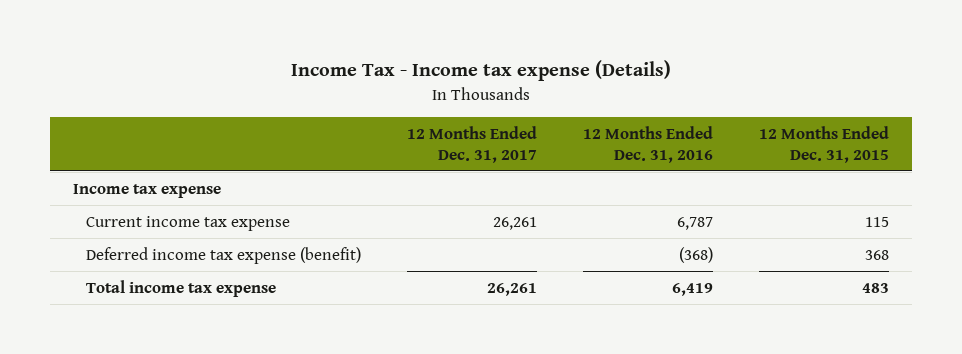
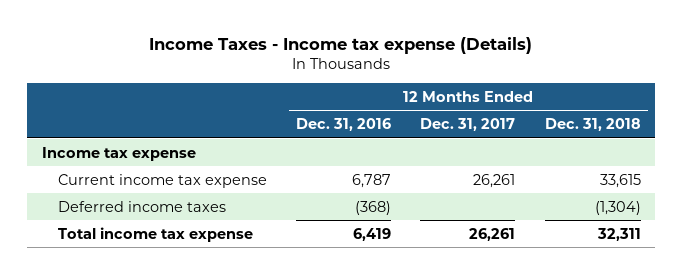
- Income Tax - Income tax expense (Details)
+ Income Taxes - Income tax expense (Details)
- | 12 Months Ended Dec. 31, 2017 | 12 Months Ended Dec. 31, 2016 | 12 Months Ended Dec. 31, 2015
+ | 12 Months Ended Dec. 31, 2016 | 12 Months Ended Dec. 31, 2017 | 12 Months Ended Dec. 31, 2018
- Deferred income tax expense (benefit) | | (368) | 368
+ Deferred income taxes | (368) | | (1,304)

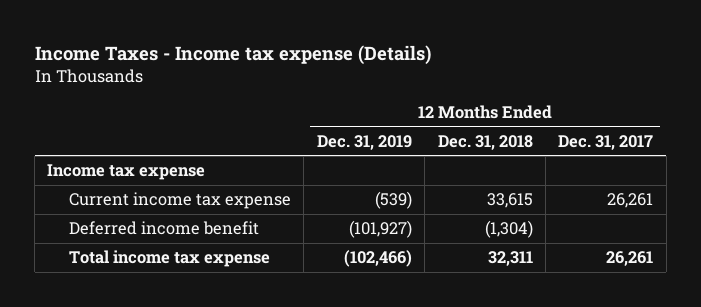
- | 12 Months Ended Dec. 31, 2016 | 12 Months Ended Dec. 31, 2017 | 12 Months Ended Dec. 31, 2018
+ | 12 Months Ended Dec. 31, 2019 | 12 Months Ended Dec. 31, 2018 | 12 Months Ended Dec. 31, 2017
- Deferred income taxes | (368) | | (1,304)
+ Deferred income benefit | (101,927) | (1,304) |

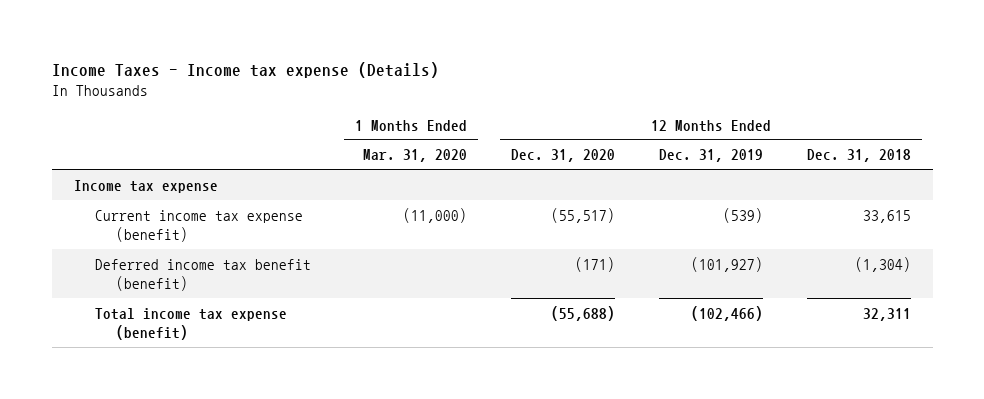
- | 12 Months Ended Dec. 31, 2019 | 12 Months Ended Dec. 31, 2018 | 12 Months Ended Dec. 31, 2017
+ | 1 Months Ended Mar. 31, 2020 | 12 Months Ended Dec. 31, 2020 | 12 Months Ended Dec. 31, 2019 | 12 Months Ended Dec. 31, 2018
- Current income tax expense | (539) | 33,615 | 26,261
- Deferred income benefit | (101,927) | (1,304) |
- Total income tax expense | (102,466) | 32,311 | 26,261
+ Current income tax expense (benefit) | (11,000) | (55,517) | (539) | 33,615
+ Deferred income tax benefit (benefit) | | (171) | (101,927) | (1,304)
+ Total income tax expense (benefit) | | (55,688) | (102,466) | 32,311

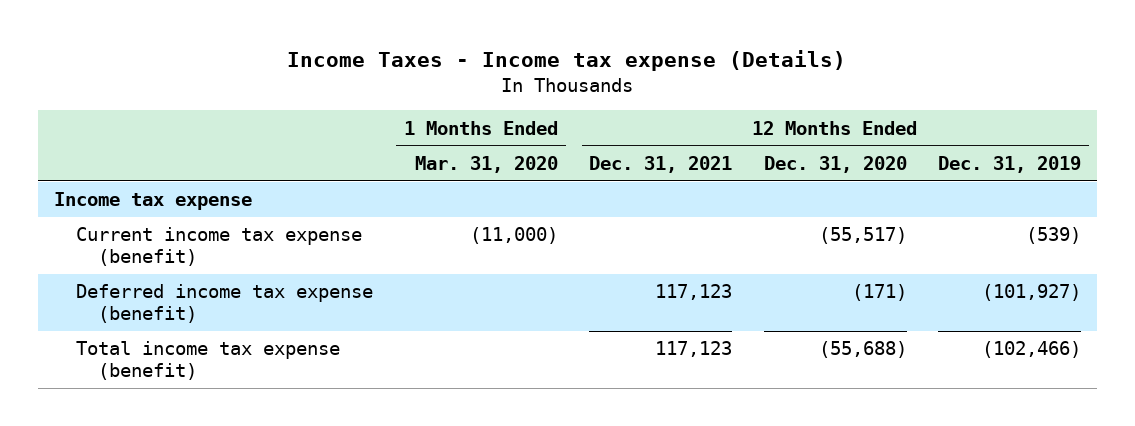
- | 1 Months Ended Mar. 31, 2020 | 12 Months Ended Dec. 31, 2020 | 12 Months Ended Dec. 31, 2019 | 12 Months Ended Dec. 31, 2018
+ | 1 Months Ended Mar. 31, 2020 | 12 Months Ended Dec. 31, 2021 | 12 Months Ended Dec. 31, 2020 | 12 Months Ended Dec. 31, 2019
- Deferred income tax benefit (benefit) | | (171) | (101,927) | (1,304)
+ Deferred income tax expense (benefit) | | 117,123 | (171) | (101,927)

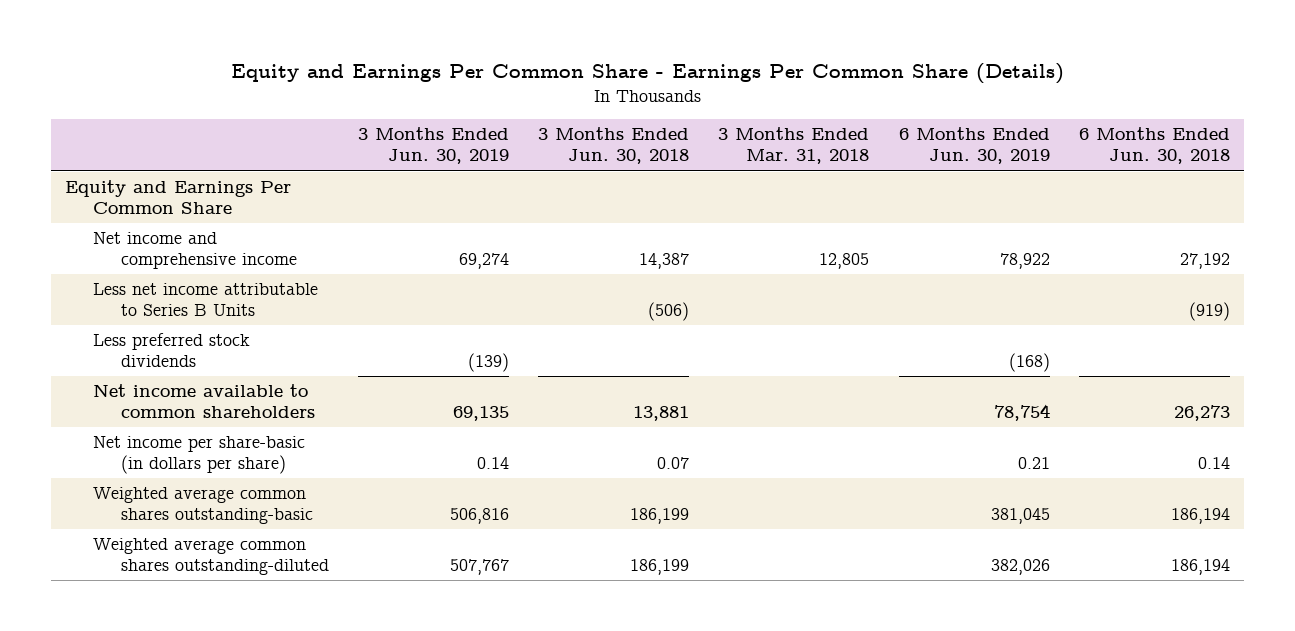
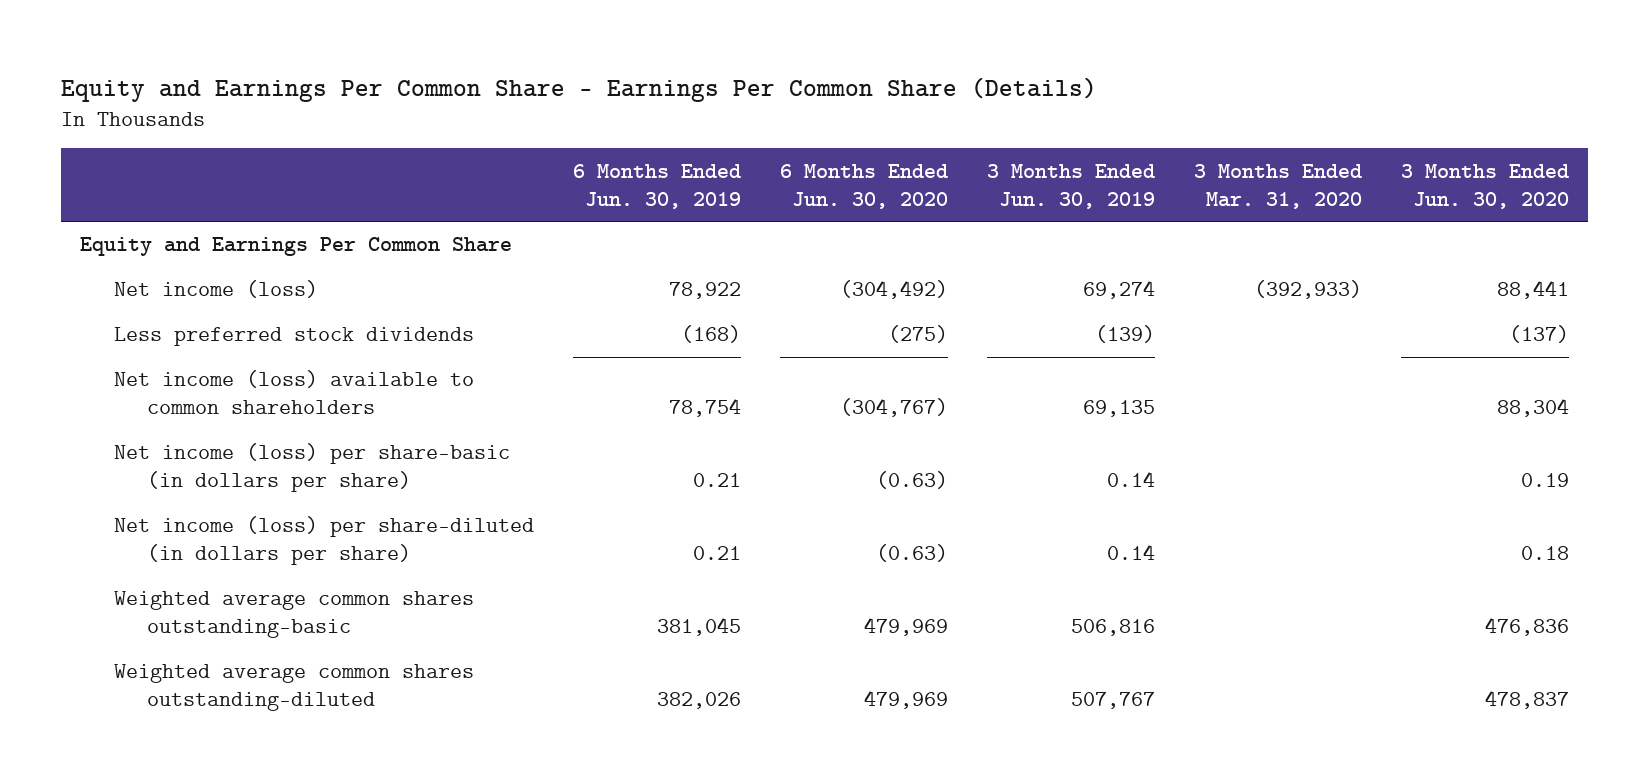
- | 3 Months Ended Jun. 30, 2019 | 3 Months Ended Jun. 30, 2018 | 3 Months Ended Mar. 31, 2018 | 6 Months Ended Jun. 30, 2019 | 6 Months Ended Jun. 30, 2018
+ | 6 Months Ended Jun. 30, 2019 | 6 Months Ended Jun. 30, 2020 | 3 Months Ended Jun. 30, 2019 | 3 Months Ended Mar. 31, 2020 | 3 Months Ended Jun. 30, 2020
- Net income and comprehensive income | 69,274 | 14,387 | 12,805 | 78,922 | 27,192
- Less net income attributable to Series B Units | | (506) | | | (919)
+ Net income (loss) | 78,922 | (304,492) | 69,274 | (392,933) | 88,441
- Net income available to common shareholders | 69,135 | 13,881 | | 78,754 | 26,273
- Net income per share-basic (in dollars per share) | 0.14 | 0.07 | | 0.21 | 0.14
+ Net income (loss) available to common shareholders | 78,754 | (304,767) | 69,135 | | 88,304
+ Net income (loss) per share-basic (in dollars per share) | 0.21 | (0.63) | 0.14 | | 0.19
+ Net income (loss) per share-diluted (in dollars per share) | 0.21 | (0.63) | 0.14 | | 0.18

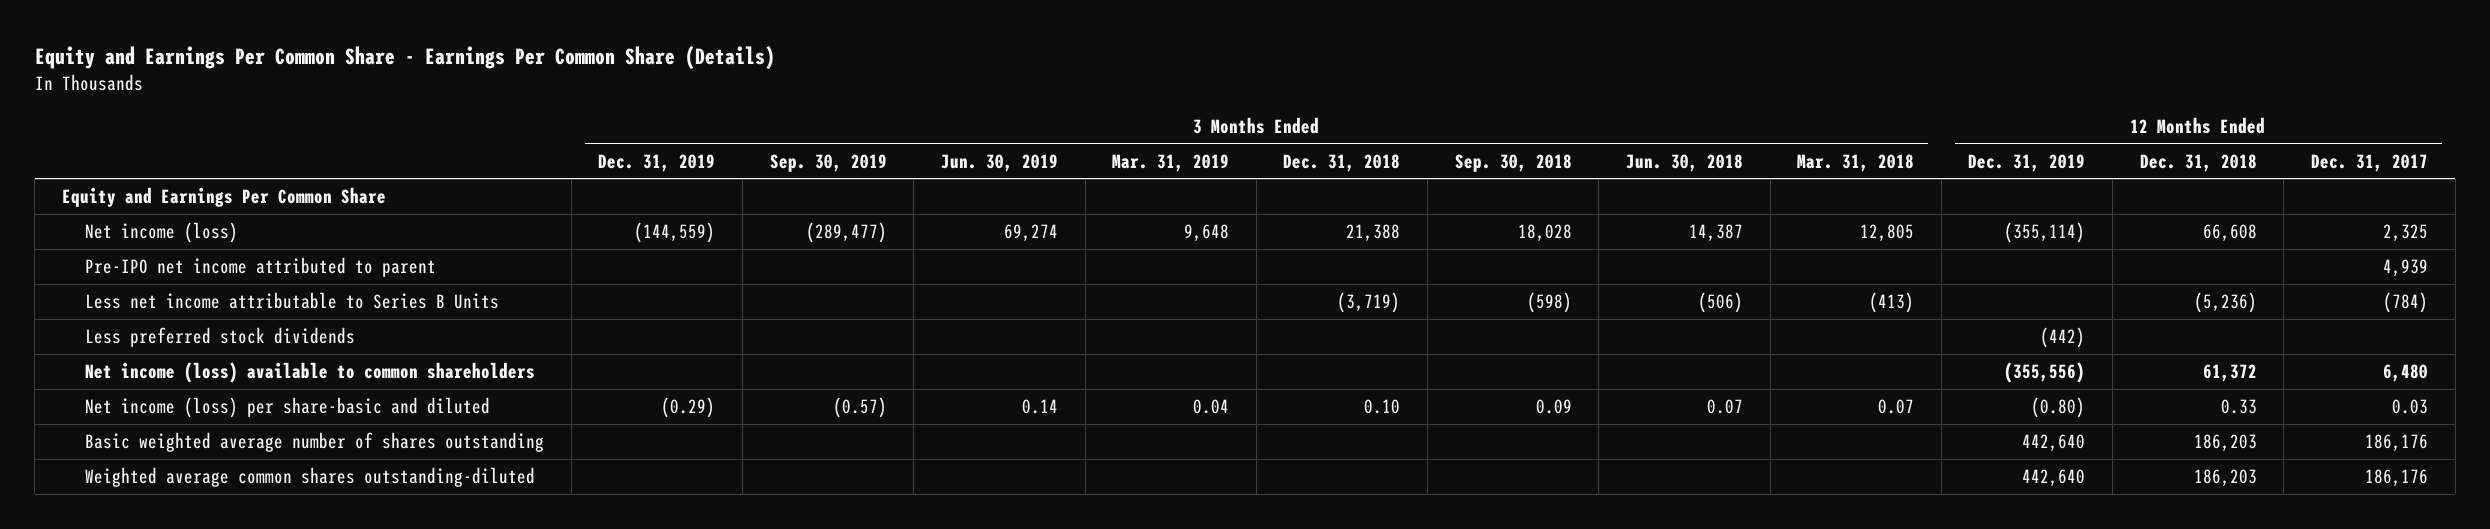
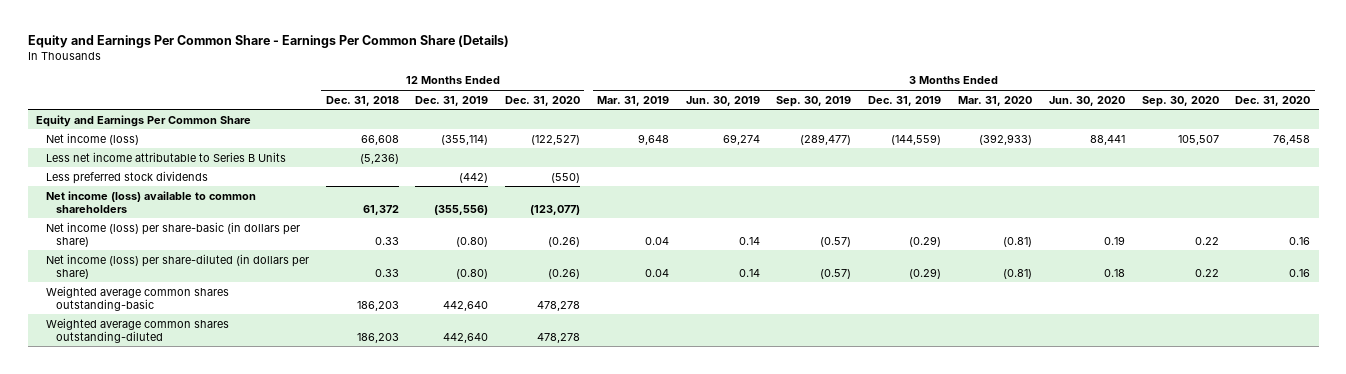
- | 3 Months Ended Dec. 31, 2019 | 3 Months Ended Sep. 30, 2019 | 3 Months Ended Jun. 30, 2019 | 3 Months Ended Mar. 31, 2019 | 3 Months Ended Dec. 31, 2018 | 3 Months Ended Sep. 30, 2018 | 3 Months Ended Jun. 30, 2018 | 3 Months Ended Mar. 31, 2018 | 12 Months Ended Dec. 31, 2019 | 12 Months Ended Dec. 31, 2018 | 12 Months Ended Dec. 31, 2017
+ | 12 Months Ended Dec. 31, 2018 | 12 Months Ended Dec. 31, 2019 | 12 Months Ended Dec. 31, 2020 | 3 Months Ended Mar. 31, 2019 | 3 Months Ended Jun. 30, 2019 | 3 Months Ended Sep. 30, 2019 | 3 Months Ended Dec. 31, 2019 | 3 Months Ended Mar. 31, 2020 | 3 Months Ended Jun. 30, 2020 | 3 Months Ended Sep. 30, 2020 | 3 Months Ended Dec. 31, 2020
- Pre-IPO net income attributed to parent | | | | | | | | | | | 4,939
- Net income (loss) per share-basic and diluted | (0.29) | (0.57) | 0.14 | 0.04 | 0.10 | 0.09 | 0.07 | 0.07 | (0.80) | 0.33 | 0.03
- Basic weighted average number of shares outstanding | | | | | | | | | 442,640 | 186,203 | 186,176
+ Net income (loss) per share-basic (in dollars per share) | 0.33 | (0.80) | (0.26) | 0.04 | 0.14 | (0.57) | (0.29) | (0.81) | 0.19 | 0.22 | 0.16
+ Net income (loss) per share-diluted (in dollars per share) | 0.33 | (0.80) | (0.26) | 0.04 | 0.14 | (0.57) | (0.29) | (0.81) | 0.18 | 0.22 | 0.16
+ Weighted average common shares outstanding-basic | 186,203 | 442,640 | 478,278 | | | | | | | |

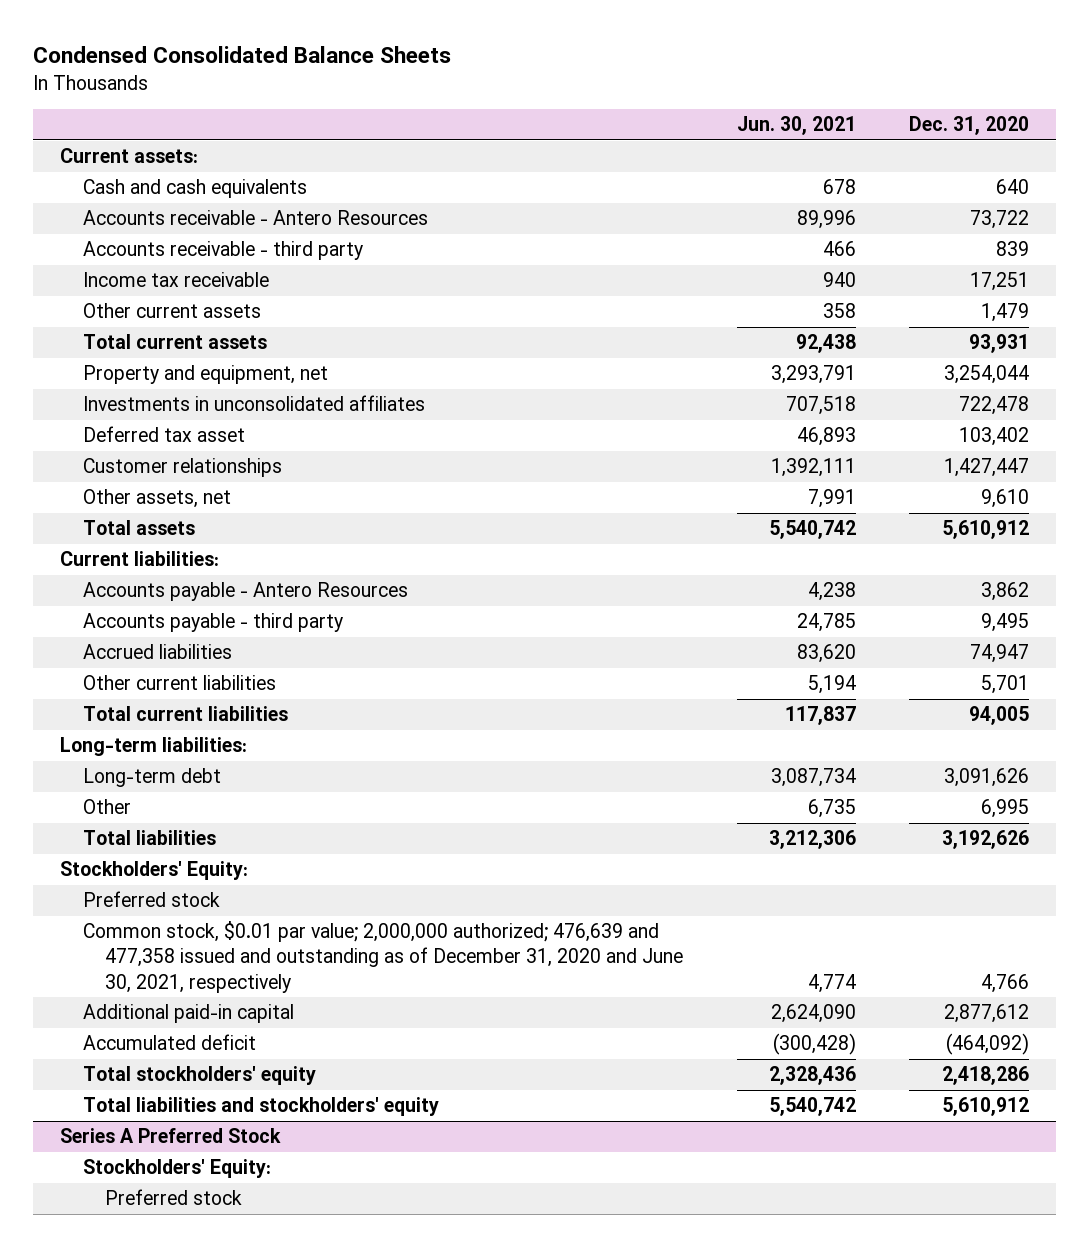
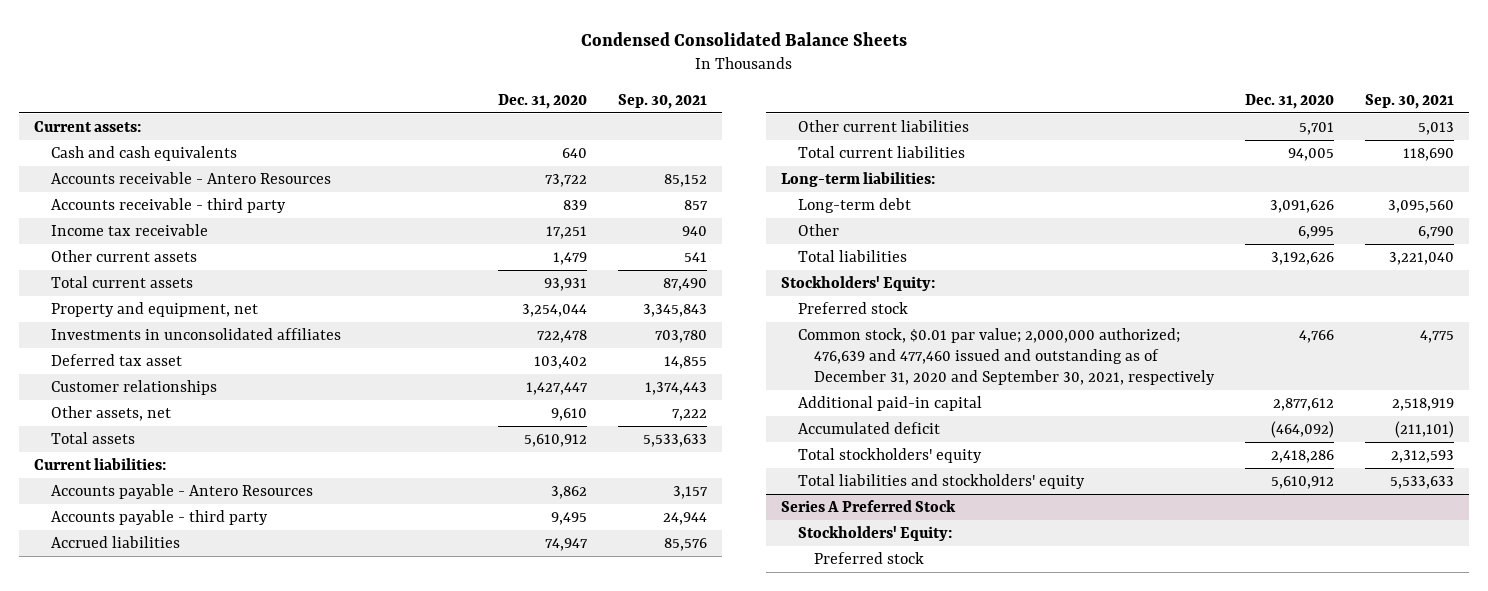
- | Jun. 30, 2021 | Dec. 31, 2020
+ | Dec. 31, 2020 | Sep. 30, 2021
- Common stock, $0.01 par value; 2,000,000 authorized; 476,639 and 477,358 issued and outstanding as of December 31, 2020 and June 30, 2021, respectively | 4,774 | 4,766
+ Common stock, $0.01 par value; 2,000,000 authorized; 476,639 and 477,460 issued and outstanding as of December 31, 2020 and September 30, 2021, respectively | 4,766 | 4,775

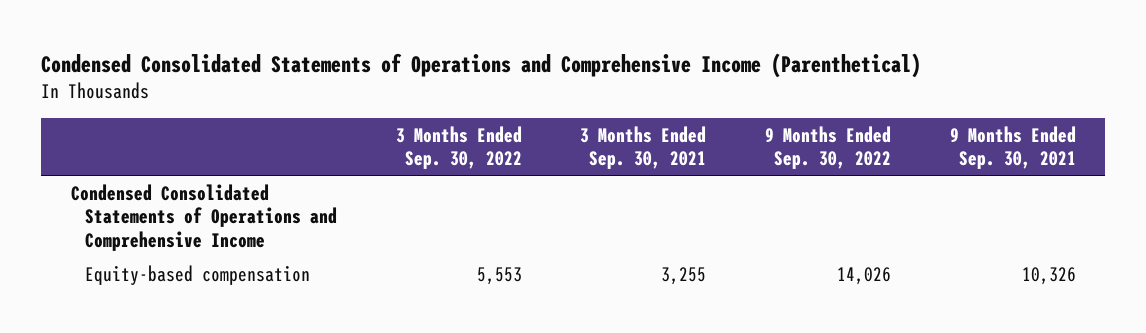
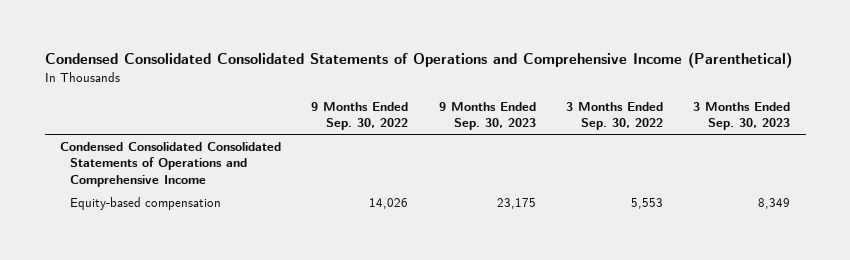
- Condensed Consolidated Statements of Operations and Comprehensive Income (Parenthetical)
+ Condensed Consolidated Consolidated Statements of Operations and Comprehensive Income (Parenthetical)
- | 3 Months Ended Sep. 30, 2022 | 3 Months Ended Sep. 30, 2021 | 9 Months Ended Sep. 30, 2022 | 9 Months Ended Sep. 30, 2021
+ | 9 Months Ended Sep. 30, 2022 | 9 Months Ended Sep. 30, 2023 | 3 Months Ended Sep. 30, 2022 | 3 Months Ended Sep. 30, 2023
- Condensed Consolidated Statements of Operations and Comprehensive Income
+ Condensed Consolidated Consolidated Statements of Operations and Comprehensive Income

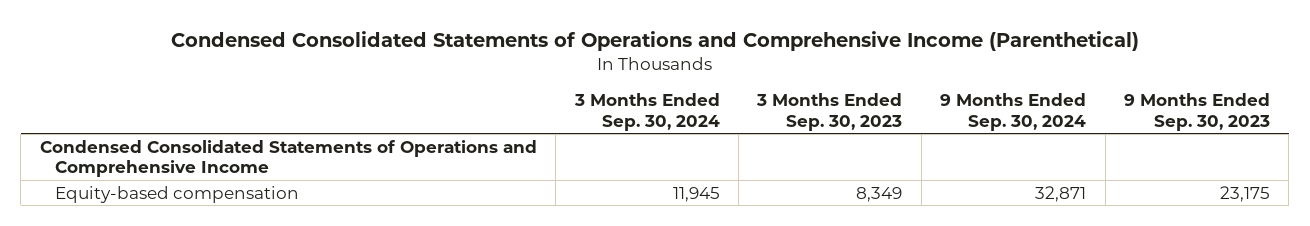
- Condensed Consolidated Consolidated Statements of Operations and Comprehensive Income (Parenthetical)
+ Condensed Consolidated Statements of Operations and Comprehensive Income (Parenthetical)
- | 9 Months Ended Sep. 30, 2022 | 9 Months Ended Sep. 30, 2023 | 3 Months Ended Sep. 30, 2022 | 3 Months Ended Sep. 30, 2023
+ | 3 Months Ended Sep. 30, 2024 | 3 Months Ended Sep. 30, 2023 | 9 Months Ended Sep. 30, 2024 | 9 Months Ended Sep. 30, 2023
- Condensed Consolidated Consolidated Statements of Operations and Comprehensive Income
+ Condensed Consolidated Statements of Operations and Comprehensive Income

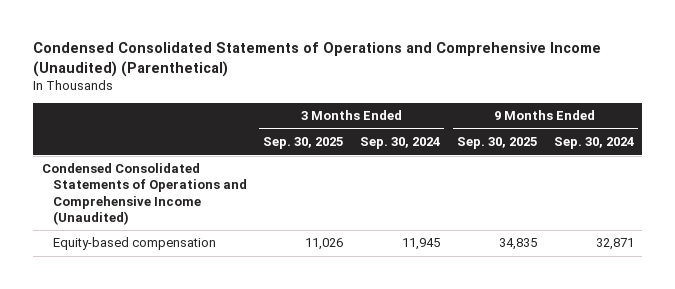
- Condensed Consolidated Statements of Operations and Comprehensive Income (Parenthetical)
+ Condensed Consolidated Statements of Operations and Comprehensive Income (Unaudited) (Parenthetical)
- | 3 Months Ended Sep. 30, 2024 | 3 Months Ended Sep. 30, 2023 | 9 Months Ended Sep. 30, 2024 | 9 Months Ended Sep. 30, 2023
+ | 3 Months Ended Sep. 30, 2025 | 3 Months Ended Sep. 30, 2024 | 9 Months Ended Sep. 30, 2025 | 9 Months Ended Sep. 30, 2024
- Condensed Consolidated Statements of Operations and Comprehensive Income
+ Condensed Consolidated Statements of Operations and Comprehensive Income (Unaudited)

